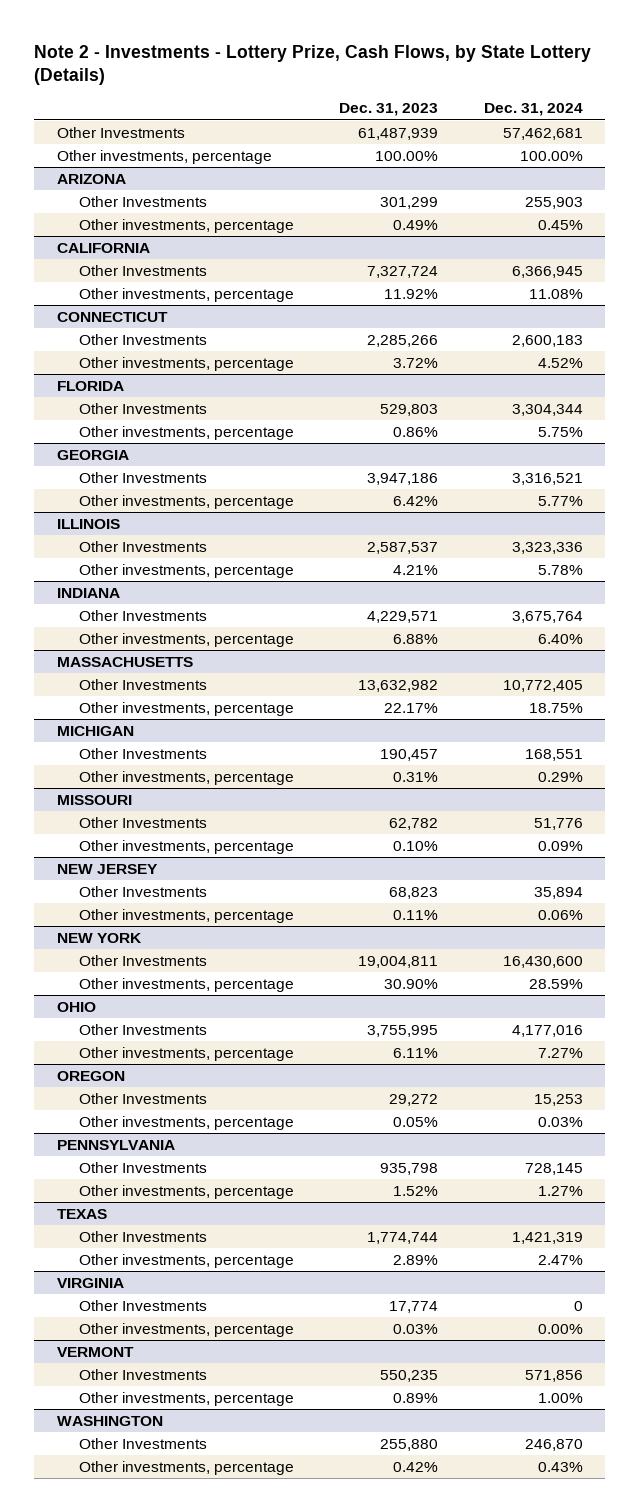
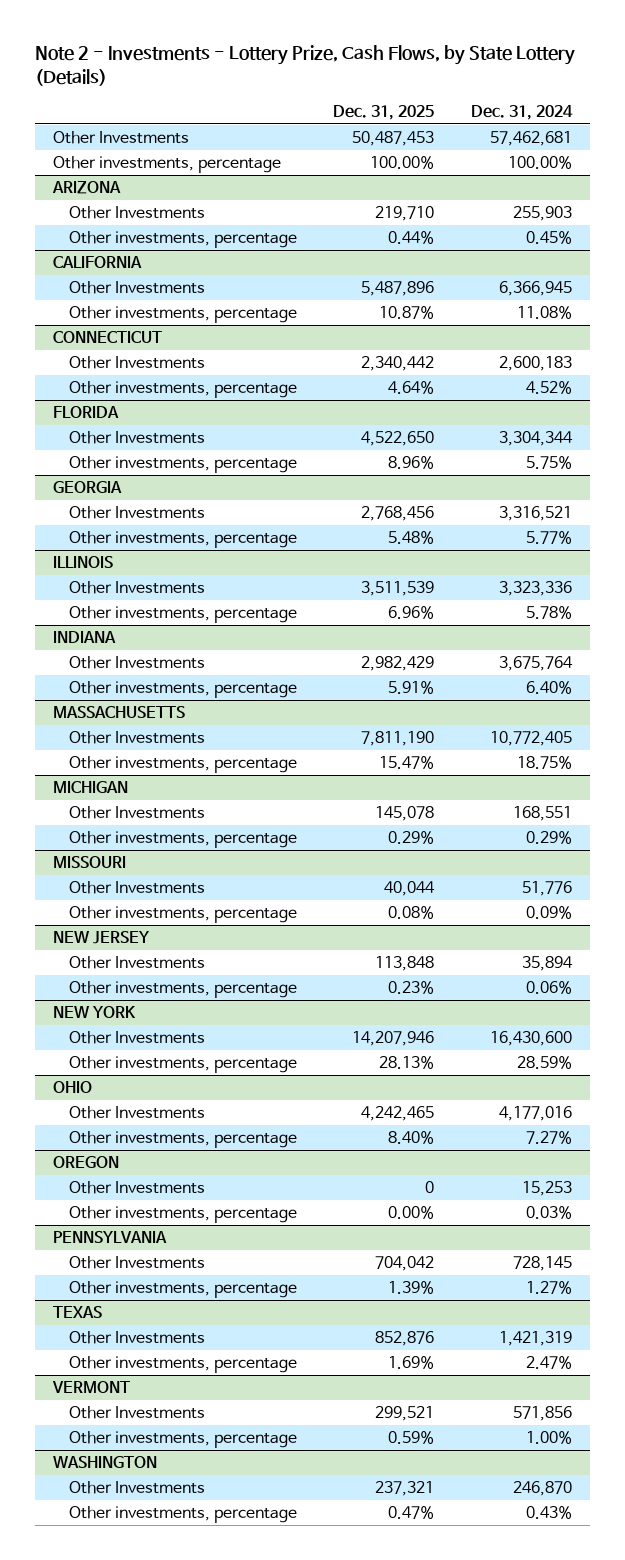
- | Dec. 31, 2023 | Dec. 31, 2024
+ | Dec. 31, 2025 | Dec. 31, 2024
- VIRGINIA
- Other Investments | 17,774 | 0
- Other investments, percentage | 0.03% | 0.00%

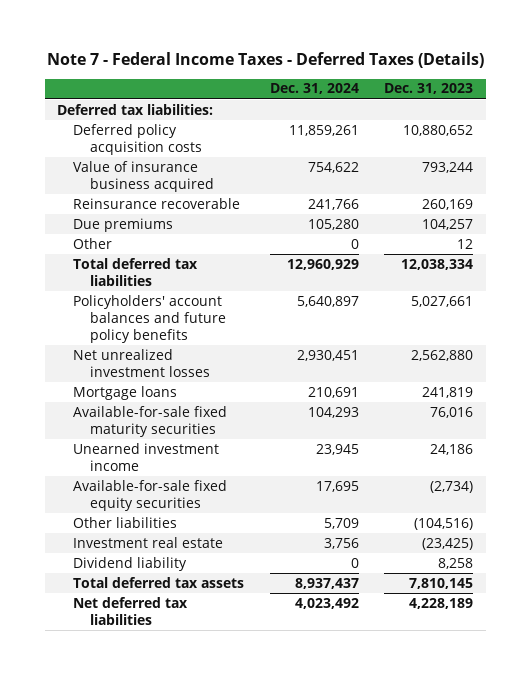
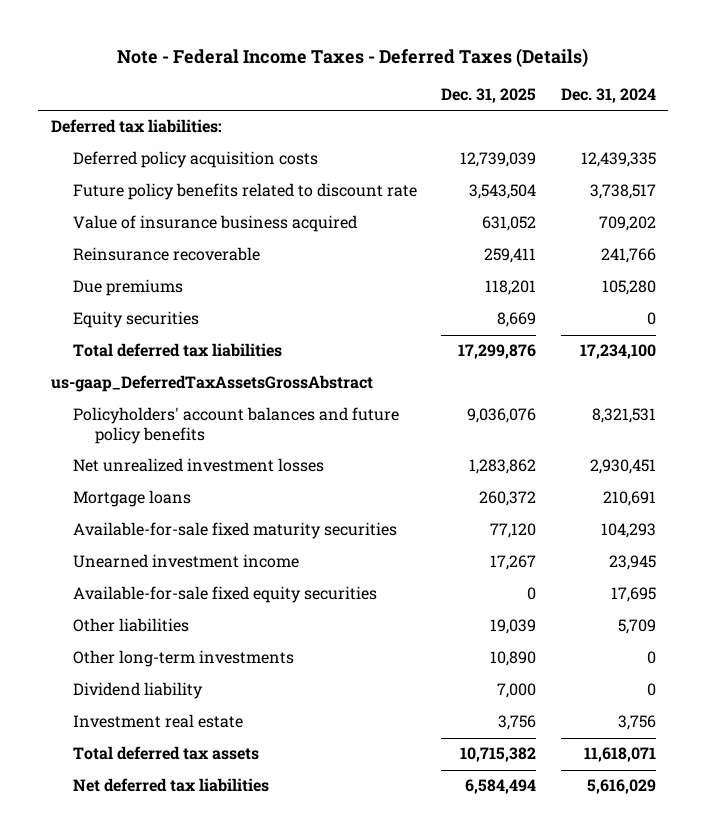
- Note 7 - Federal Income Taxes - Deferred Taxes (Details)
+ Note - Federal Income Taxes - Deferred Taxes (Details)
- | Dec. 31, 2024 | Dec. 31, 2023
+ | Dec. 31, 2025 | Dec. 31, 2024
- Deferred policy acquisition costs | 11,859,261 | 10,880,652
- Value of insurance business acquired | 754,622 | 793,244
+ Deferred policy acquisition costs | 12,739,039 | 12,439,335
+ Future policy benefits related to discount rate | 3,543,504 | 3,738,517
+ Value of insurance business acquired | 631,052 | 709,202
- Other | 0 | 12
- Total deferred tax liabilities | 12,960,929 | 12,038,334
- Policyholders' account balances and future policy benefits | 5,640,897 | 5,027,661
+ Equity securities | 8,669 | 0
+ Total deferred tax liabilities | 17,299,876 | 17,234,100
+ us-gaap_DeferredTaxAssetsGrossAbstract
+ Policyholders' account balances and future policy benefits | 9,036,076 | 8,321,531
+ Other long-term investments | 10,890 | 0
- Total deferred tax assets | 8,937,437 | 7,810,145
- Net deferred tax liabilities | 4,023,492 | 4,228,189
moved down: Investment real estate | 3,756 | 3,756
+ Total deferred tax assets | 10,715,382 | 11,618,071
+ Net deferred tax liabilities | 6,584,494 | 5,616,029

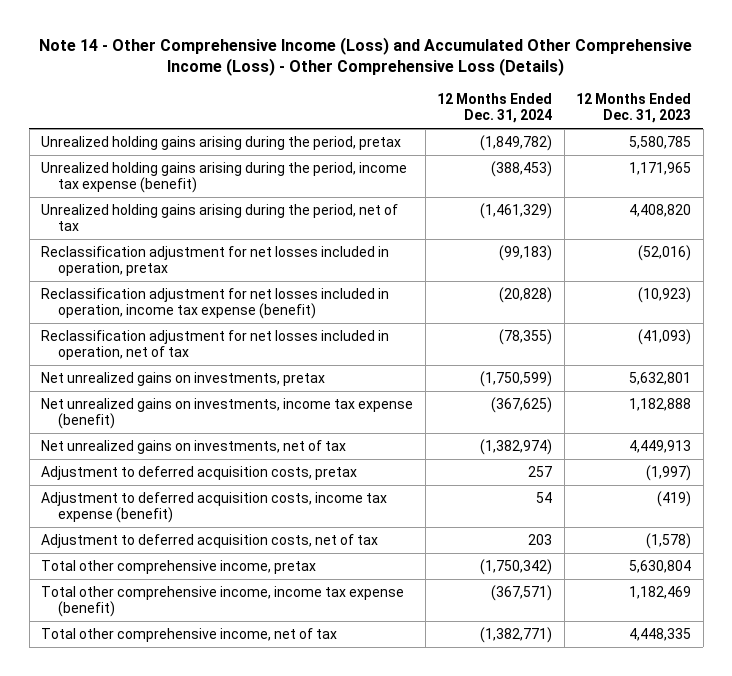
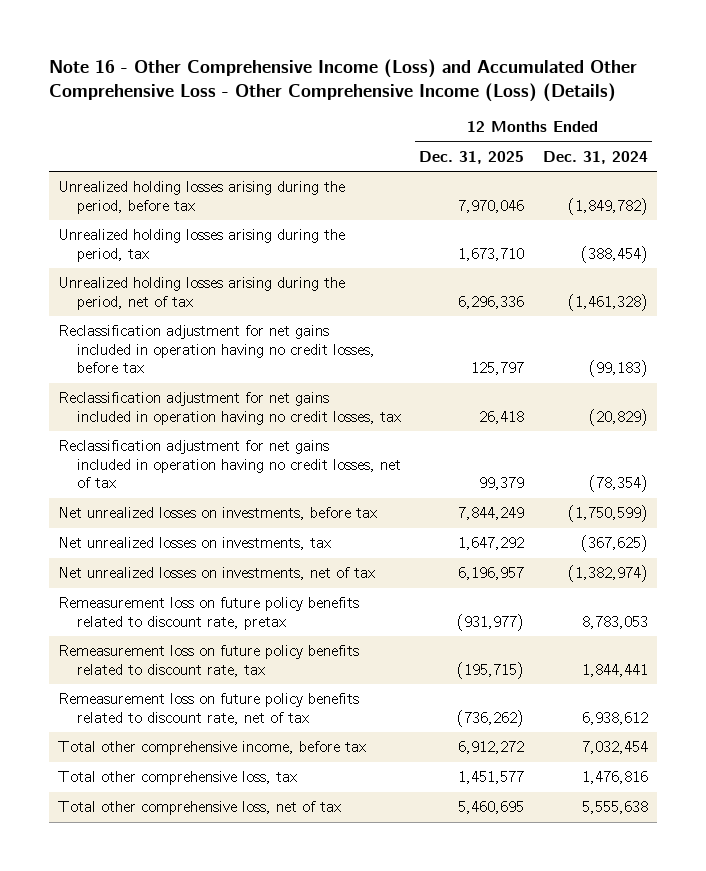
- Note 14 - Other Comprehensive Income (Loss) and Accumulated Other Comprehensive Income (Loss) - Other Comprehensive Loss (Details)
+ Note 16 - Other Comprehensive Income (Loss) and Accumulated Other Comprehensive Loss - Other Comprehensive Income (Loss) (Details)
- | 12 Months Ended Dec. 31, 2024 | 12 Months Ended Dec. 31, 2023
+ | 12 Months Ended Dec. 31, 2025 | 12 Months Ended Dec. 31, 2024
- Unrealized holding gains arising during the period, pretax | (1,849,782) | 5,580,785
- Unrealized holding gains arising during the period, income tax expense (benefit) | (388,453) | 1,171,965
- Unrealized holding gains arising during the period, net of tax | (1,461,329) | 4,408,820
- Reclassification adjustment for net losses included in operation, pretax | (99,183) | (52,016)
- Reclassification adjustment for net losses included in operation, income tax expense (benefit) | (20,828) | (10,923)
- Reclassification adjustment for net losses included in operation, net of tax | (78,355) | (41,093)
- Net unrealized gains on investments, pretax | (1,750,599) | 5,632,801
- Net unrealized gains on investments, income tax expense (benefit) | (367,625) | 1,182,888
- Net unrealized gains on investments, net of tax | (1,382,974) | 4,449,913
- Adjustment to deferred acquisition costs, pretax | 257 | (1,997)
- Adjustment to deferred acquisition costs, income tax expense (benefit) | 54 | (419)
- Adjustment to deferred acquisition costs, net of tax | 203 | (1,578)
- Total other comprehensive income, pretax | (1,750,342) | 5,630,804
- Total other comprehensive income, income tax expense (benefit) | (367,571) | 1,182,469
- Total other comprehensive income, net of tax | (1,382,771) | 4,448,335
+ Unrealized holding losses arising during the period, before tax | 7,970,046 | (1,849,782)
+ Unrealized holding losses arising during the period, tax | 1,673,710 | (388,454)
+ Unrealized holding losses arising during the period, net of tax | 6,296,336 | (1,461,328)
+ Reclassification adjustment for net gains included in operation having no credit losses, before tax | 125,797 | (99,183)
+ Reclassification adjustment for net gains included in operation having no credit losses, tax | 26,418 | (20,829)
+ Reclassification adjustment for net gains included in operation having no credit losses, net of tax | 99,379 | (78,354)
+ Net unrealized losses on investments, before tax | 7,844,249 | (1,750,599)
+ Net unrealized losses on investments, tax | 1,647,292 | (367,625)
+ Net unrealized losses on investments, net of tax | 6,196,957 | (1,382,974)
+ Remeasurement loss on future policy benefits related to discount rate, pretax | (931,977) | 8,783,053
+ Remeasurement loss on future policy benefits related to discount rate, tax | (195,715) | 1,844,441
+ Remeasurement loss on future policy benefits related to discount rate, net of tax | (736,262) | 6,938,612
+ Total other comprehensive income, before tax | 6,912,272 | 7,032,454
+ Total other comprehensive loss, tax | 1,451,577 | 1,476,816
+ Total other comprehensive loss, net of tax | 5,460,695 | 5,555,638

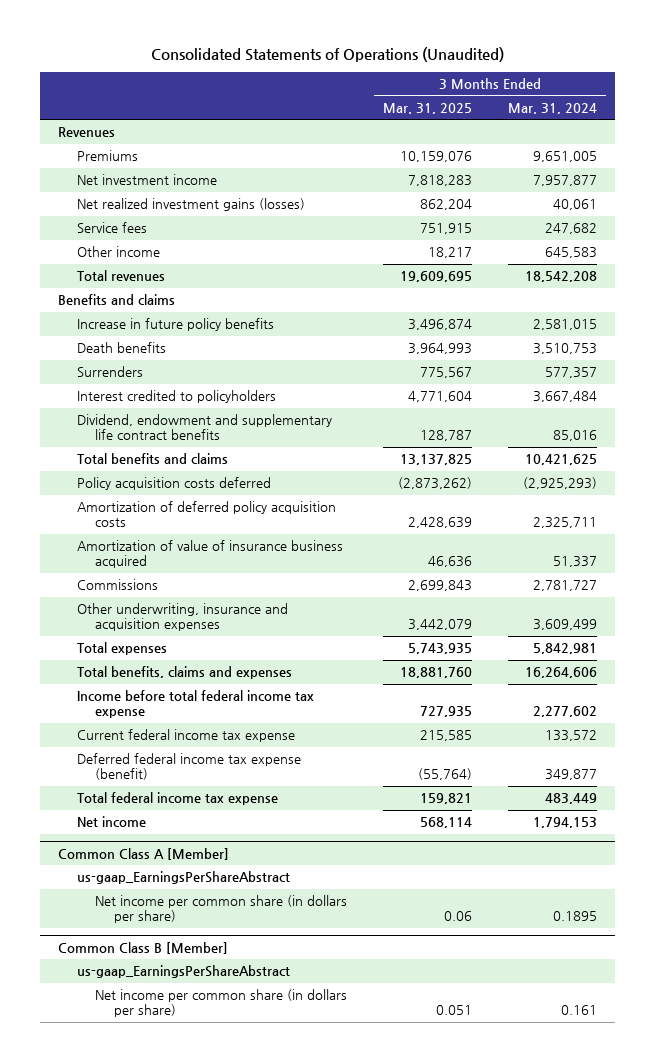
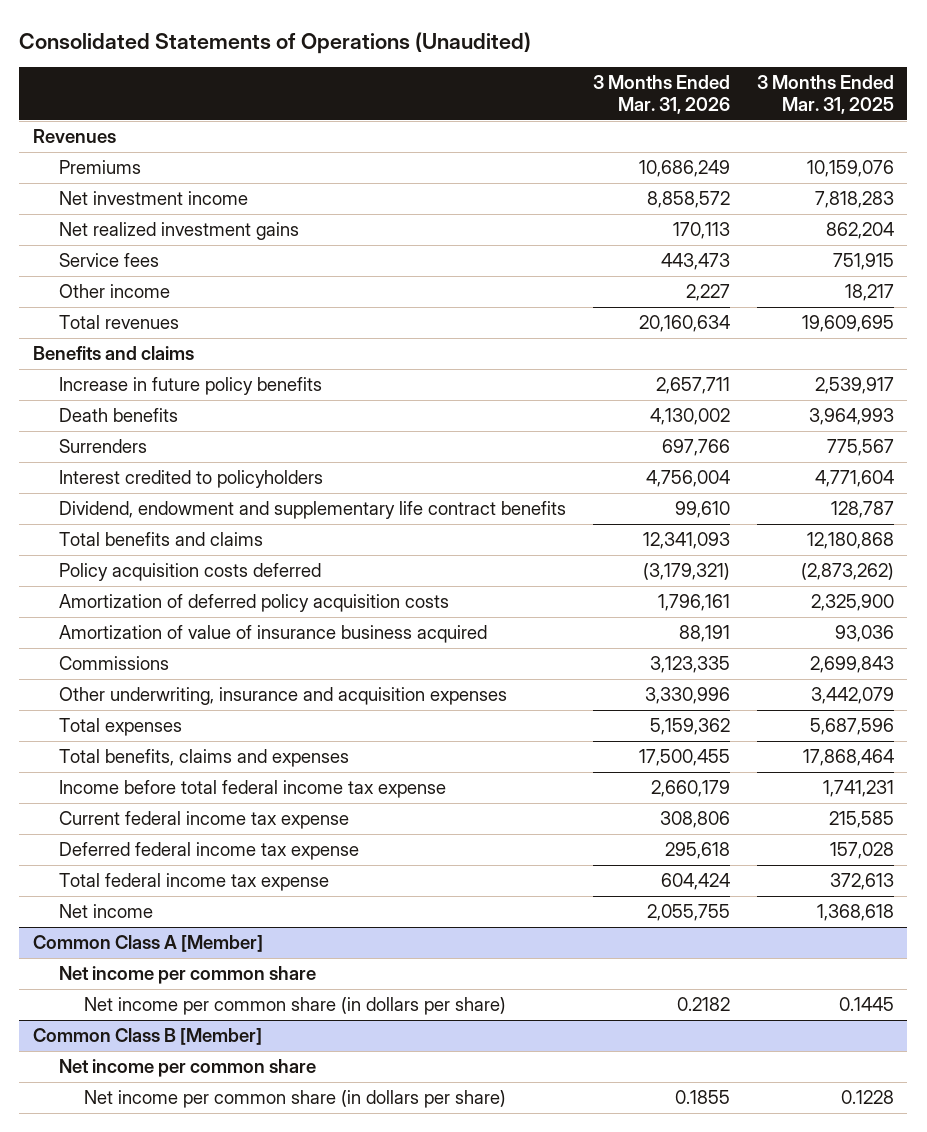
- | 3 Months Ended Mar. 31, 2025 | 3 Months Ended Mar. 31, 2024
+ | 3 Months Ended Mar. 31, 2026 | 3 Months Ended Mar. 31, 2025
- Net realized investment gains (losses) | 862,204 | 40,061
+ Net realized investment gains | 170,113 | 862,204
- Increase in future policy benefits | 3,496,874 | 2,581,015
+ Increase in future policy benefits | 2,657,711 | 2,539,917
- Total benefits and claims | 13,137,825 | 10,421,625
+ Total benefits and claims | 12,341,093 | 12,180,868
- Amortization of deferred policy acquisition costs | 2,428,639 | 2,325,711
- Amortization of value of insurance business acquired | 46,636 | 51,337
+ Amortization of deferred policy acquisition costs | 1,796,161 | 2,325,900
+ Amortization of value of insurance business acquired | 88,191 | 93,036
- Total expenses | 5,743,935 | 5,842,981
- Total benefits, claims and expenses | 18,881,760 | 16,264,606
- Income before total federal income tax expense | 727,935 | 2,277,602
+ Total expenses | 5,159,362 | 5,687,596
+ Total benefits, claims and expenses | 17,500,455 | 17,868,464
+ Income before total federal income tax expense | 2,660,179 | 1,741,231
- Deferred federal income tax expense (benefit) | (55,764) | 349,877
- Total federal income tax expense | 159,821 | 483,449
- Net income | 568,114 | 1,794,153
+ Deferred federal income tax expense | 295,618 | 157,028
+ Total federal income tax expense | 604,424 | 372,613
+ Net income | 2,055,755 | 1,368,618
@ Common Class A [Member]
- us-gaap_EarningsPerShareAbstract
- Net income per common share (in dollars per share) | 0.06 | 0.1895
+ Net income per common share
+ Net income per common share (in dollars per share) | 0.2182 | 0.1445
@ Common Class B [Member]
- us-gaap_EarningsPerShareAbstract
- Net income per common share (in dollars per share) | 0.051 | 0.161
+ Net income per common share
+ Net income per common share (in dollars per share) | 0.1855 | 0.1228

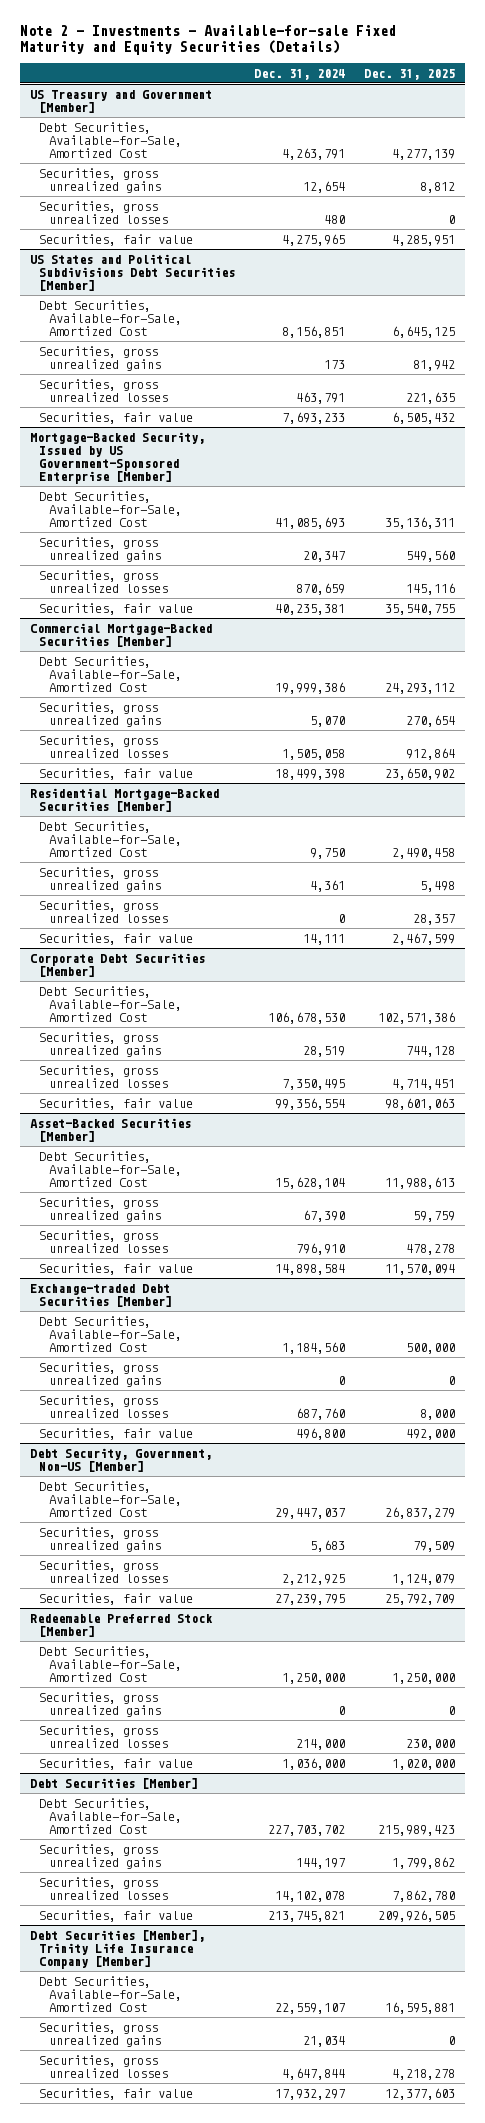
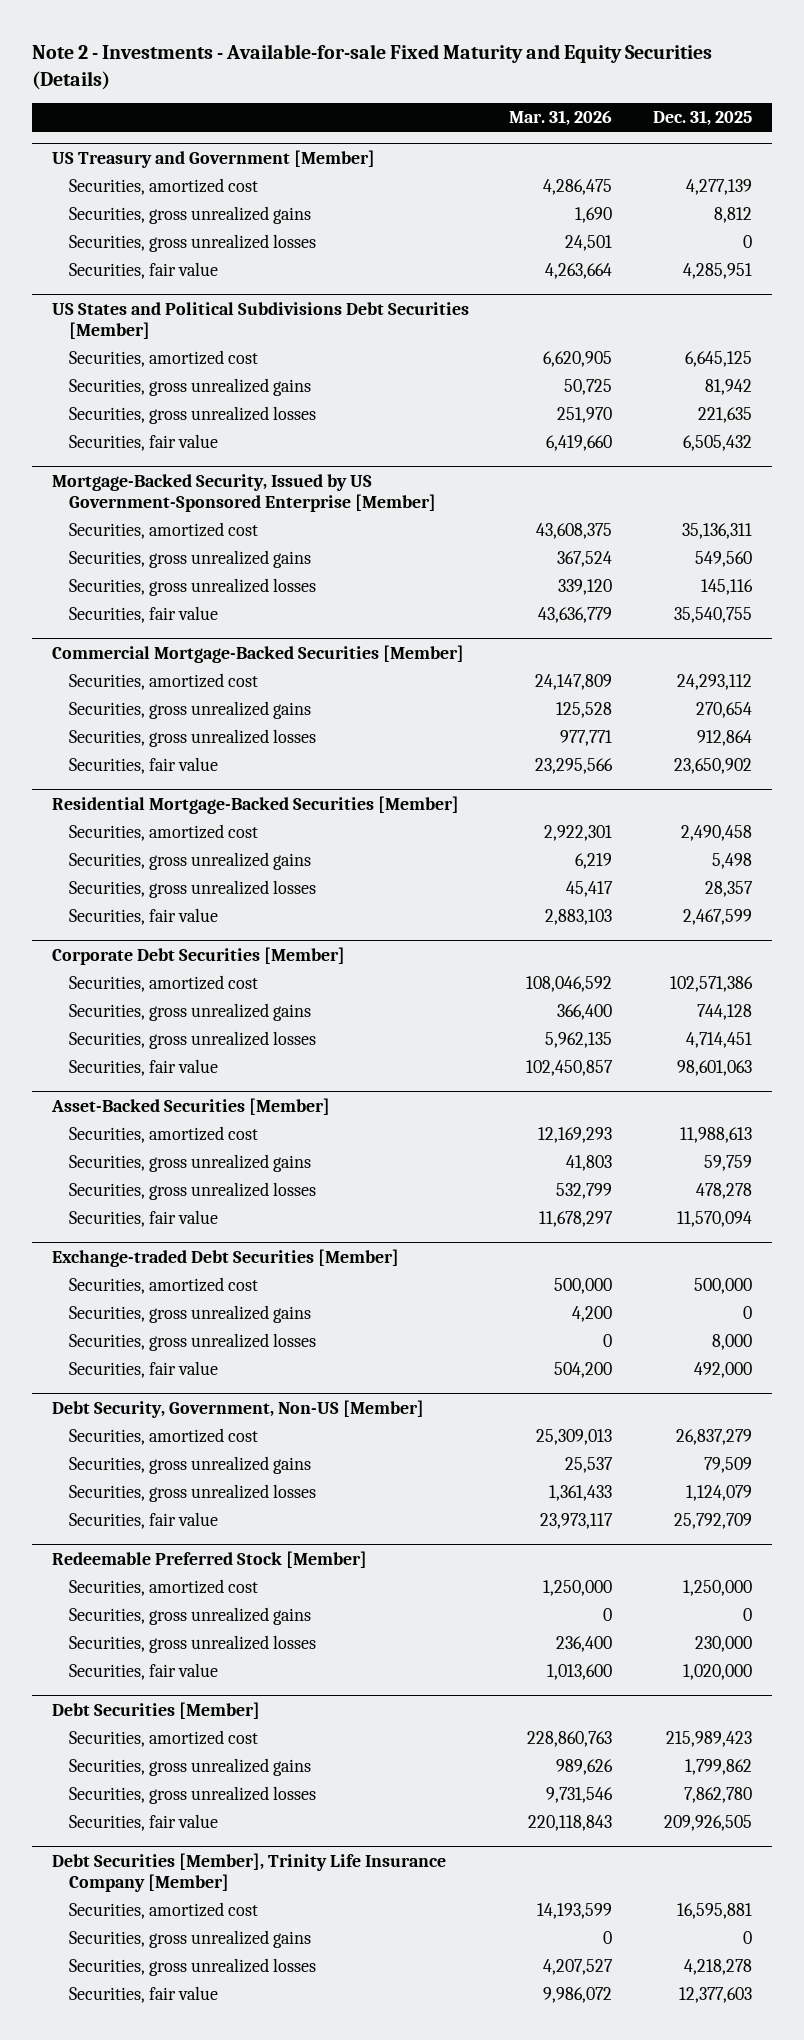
- | Dec. 31, 2024 | Dec. 31, 2025
+ | Mar. 31, 2026 | Dec. 31, 2025
@ US Treasury and Government [Member]
- Debt Securities, Available-for-Sale, Amortized Cost | 4,263,791 | 4,277,139
+ Securities, amortized cost | 4,286,475 | 4,277,139
@ US States and Political Subdivisions Debt Securities [Member]
- Debt Securities, Available-for-Sale, Amortized Cost | 8,156,851 | 6,645,125
+ Securities, amortized cost | 6,620,905 | 6,645,125
@ Mortgage-Backed Security, Issued by US Government-Sponsored Enterprise [Member]
- Debt Securities, Available-for-Sale, Amortized Cost | 41,085,693 | 35,136,311
+ Securities, amortized cost | 43,608,375 | 35,136,311
@ Commercial Mortgage-Backed Securities [Member]
- Debt Securities, Available-for-Sale, Amortized Cost | 19,999,386 | 24,293,112
+ Securities, amortized cost | 24,147,809 | 24,293,112
@ Residential Mortgage-Backed Securities [Member]
- Debt Securities, Available-for-Sale, Amortized Cost | 9,750 | 2,490,458
+ Securities, amortized cost | 2,922,301 | 2,490,458
@ Corporate Debt Securities [Member]
- Debt Securities, Available-for-Sale, Amortized Cost | 106,678,530 | 102,571,386
+ Securities, amortized cost | 108,046,592 | 102,571,386
@ Asset-Backed Securities [Member]
- Debt Securities, Available-for-Sale, Amortized Cost | 15,628,104 | 11,988,613
+ Securities, amortized cost | 12,169,293 | 11,988,613
@ Exchange-traded Debt Securities [Member]
- Debt Securities, Available-for-Sale, Amortized Cost | 1,184,560 | 500,000
+ Securities, amortized cost | 500,000 | 500,000
@ Debt Security, Government, Non-US [Member]
- Debt Securities, Available-for-Sale, Amortized Cost | 29,447,037 | 26,837,279
+ Securities, amortized cost | 25,309,013 | 26,837,279
@ Redeemable Preferred Stock [Member]
- Debt Securities, Available-for-Sale, Amortized Cost | 1,250,000 | 1,250,000
+ Securities, amortized cost | 1,250,000 | 1,250,000
@ Debt Securities [Member]
- Debt Securities, Available-for-Sale, Amortized Cost | 227,703,702 | 215,989,423
+ Securities, amortized cost | 228,860,763 | 215,989,423
@ Debt Securities [Member], Trinity Life Insurance Company [Member]
- Debt Securities, Available-for-Sale, Amortized Cost | 22,559,107 | 16,595,881
+ Securities, amortized cost | 14,193,599 | 16,595,881

